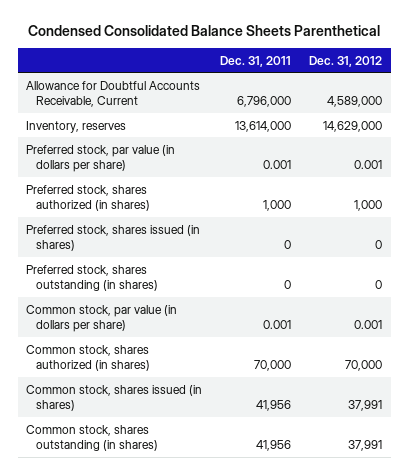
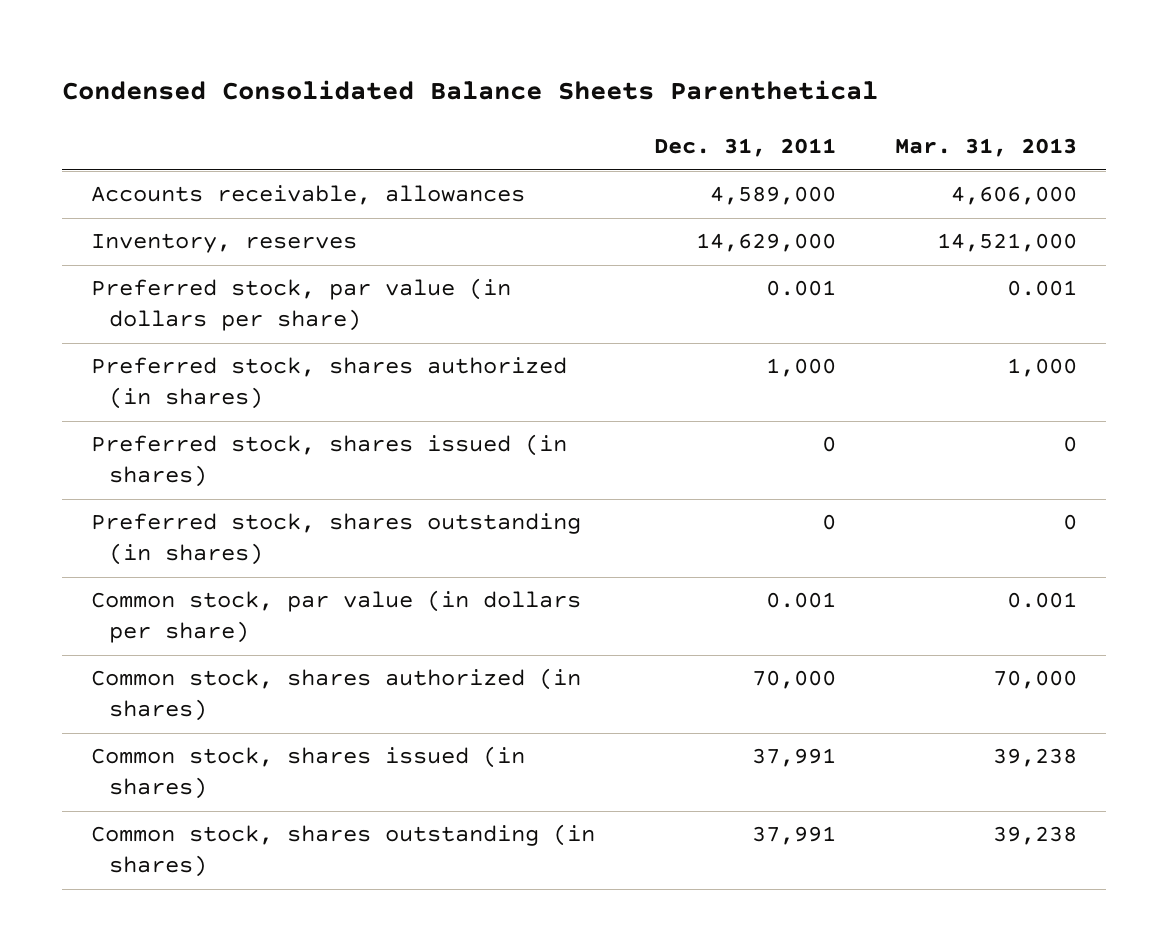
- | Dec. 31, 2011 | Dec. 31, 2012
+ | Dec. 31, 2011 | Mar. 31, 2013
- Allowance for Doubtful Accounts Receivable, Current | 6,796,000 | 4,589,000
- Inventory, reserves | 13,614,000 | 14,629,000
+ Accounts receivable, allowances | 4,589,000 | 4,606,000
+ Inventory, reserves | 14,629,000 | 14,521,000
- Common stock, shares issued (in shares) | 41,956 | 37,991
- Common stock, shares outstanding (in shares) | 41,956 | 37,991
+ Common stock, shares issued (in shares) | 37,991 | 39,238
+ Common stock, shares outstanding (in shares) | 37,991 | 39,238

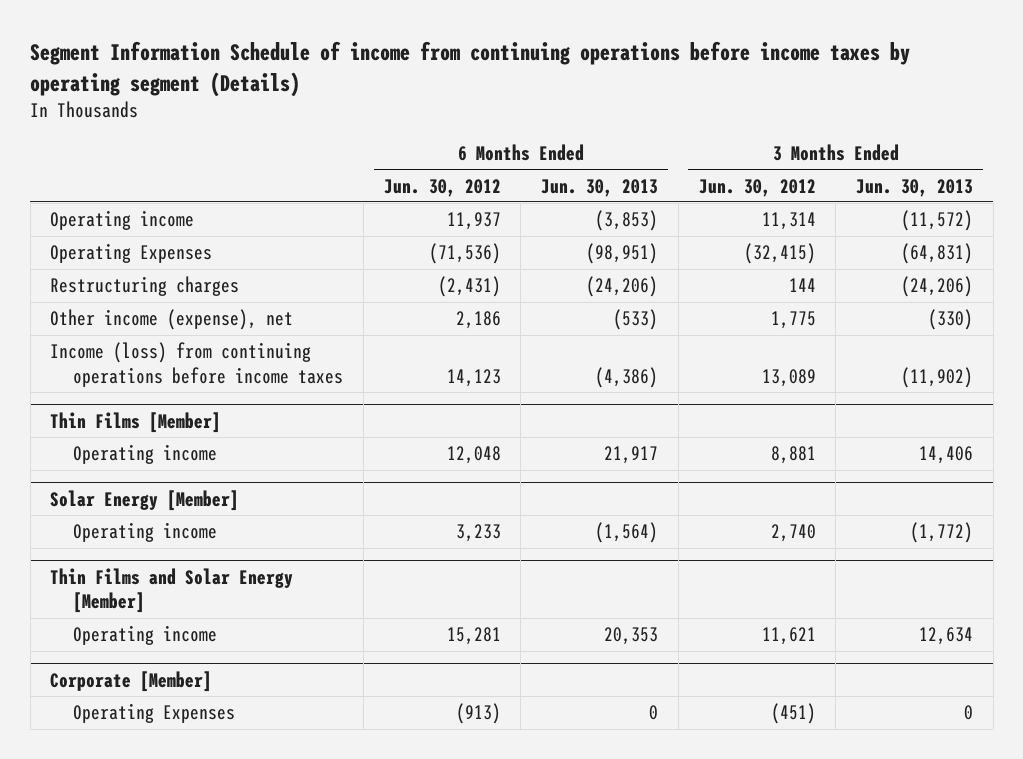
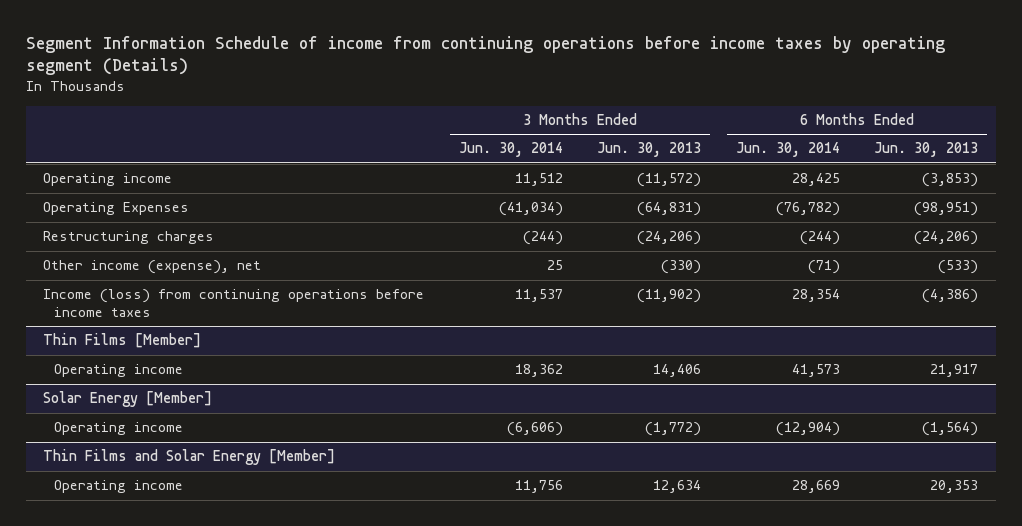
- | 6 Months Ended Jun. 30, 2012 | 6 Months Ended Jun. 30, 2013 | 3 Months Ended Jun. 30, 2012 | 3 Months Ended Jun. 30, 2013
+ | 3 Months Ended Jun. 30, 2014 | 3 Months Ended Jun. 30, 2013 | 6 Months Ended Jun. 30, 2014 | 6 Months Ended Jun. 30, 2013
- Corporate [Member]
- Operating Expenses | (913) | 0 | (451) | 0

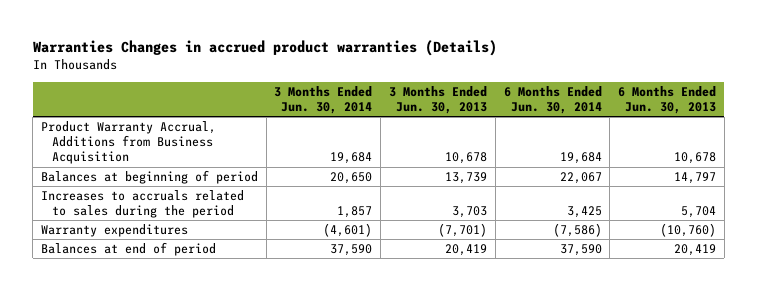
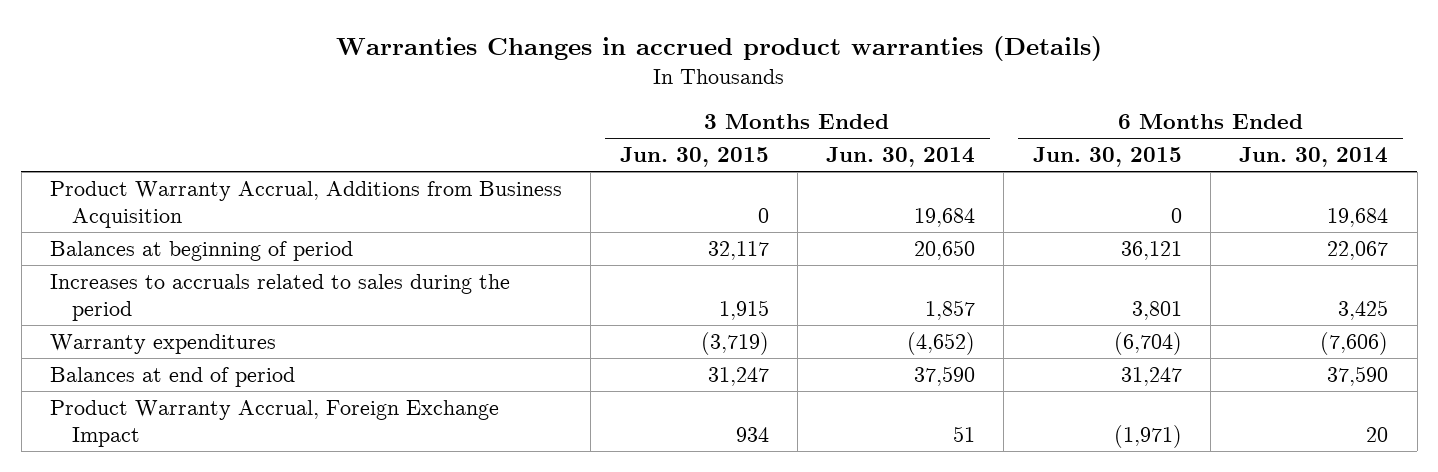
- | 3 Months Ended Jun. 30, 2014 | 3 Months Ended Jun. 30, 2013 | 6 Months Ended Jun. 30, 2014 | 6 Months Ended Jun. 30, 2013
+ | 3 Months Ended Jun. 30, 2015 | 3 Months Ended Jun. 30, 2014 | 6 Months Ended Jun. 30, 2015 | 6 Months Ended Jun. 30, 2014
- Warranty expenditures | (4,601) | (7,701) | (7,586) | (10,760)
+ Warranty expenditures | (3,719) | (4,652) | (6,704) | (7,606)
+ Product Warranty Accrual, Foreign Exchange Impact | 934 | 51 | (1,971) | 20

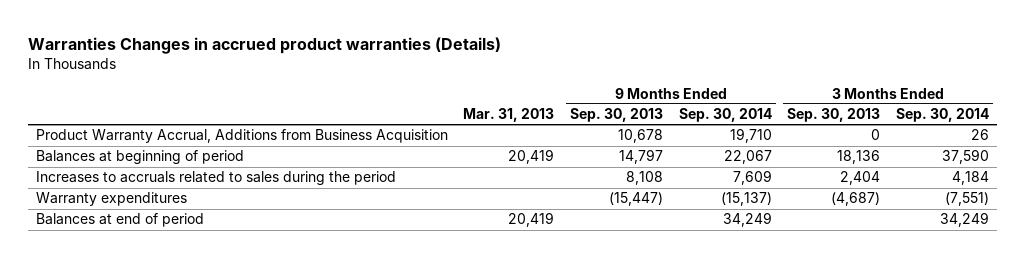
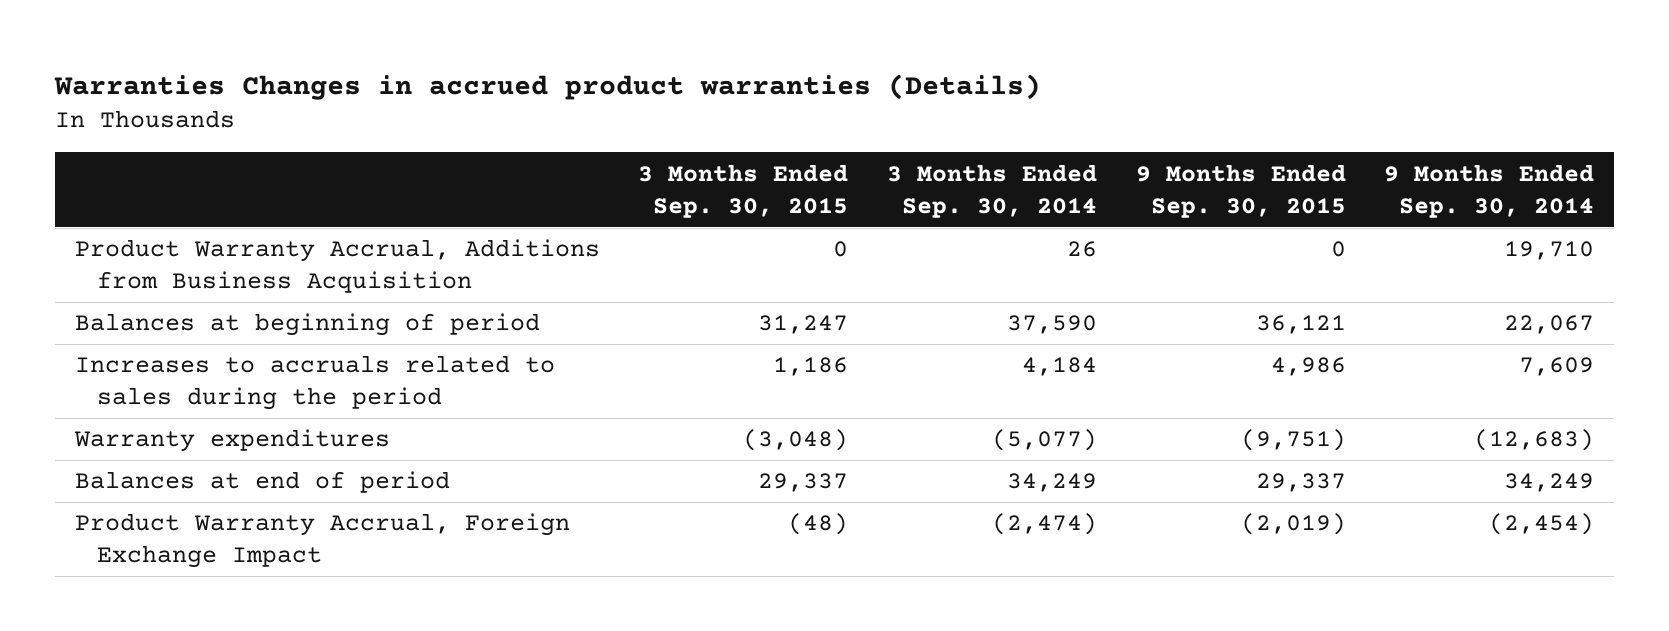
- | Mar. 31, 2013 | 9 Months Ended Sep. 30, 2013 | 9 Months Ended Sep. 30, 2014 | 3 Months Ended Sep. 30, 2013 | 3 Months Ended Sep. 30, 2014
+ | 3 Months Ended Sep. 30, 2015 | 3 Months Ended Sep. 30, 2014 | 9 Months Ended Sep. 30, 2015 | 9 Months Ended Sep. 30, 2014
- Warranty expenditures | | (15,447) | (15,137) | (4,687) | (7,551)
+ Warranty expenditures | (3,048) | (5,077) | (9,751) | (12,683)
+ Product Warranty Accrual, Foreign Exchange Impact | (48) | (2,474) | (2,019) | (2,454)

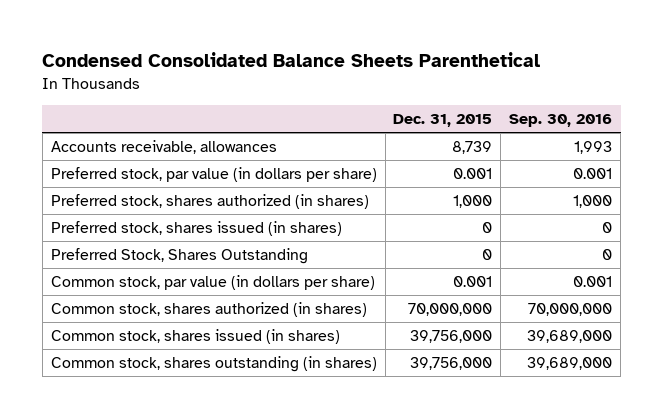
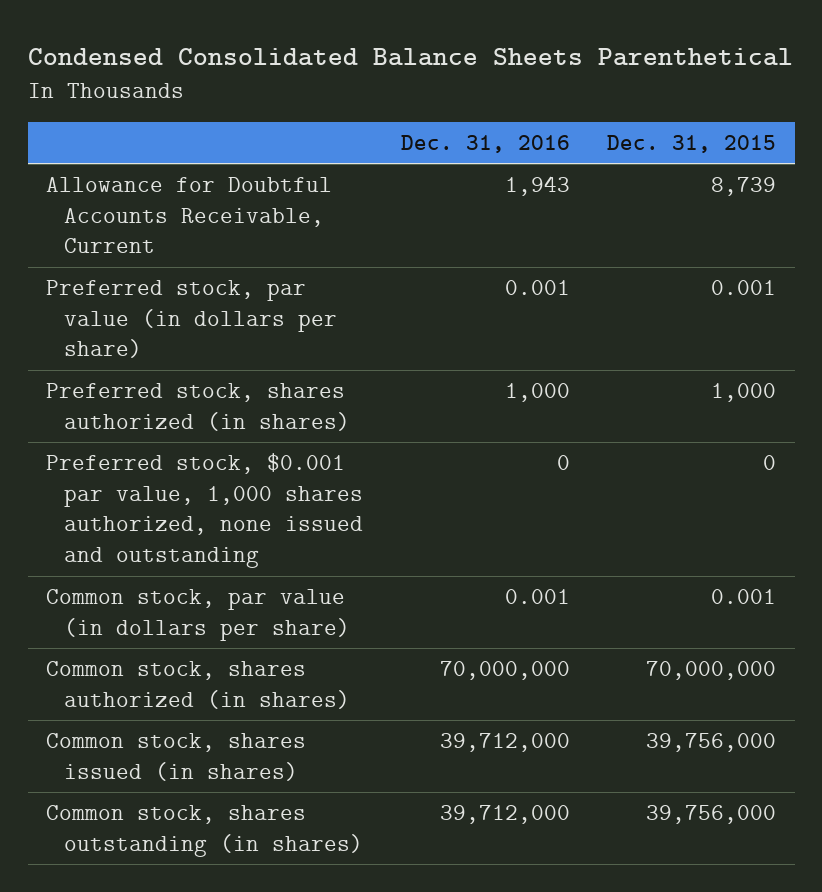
- | Dec. 31, 2015 | Sep. 30, 2016
+ | Dec. 31, 2016 | Dec. 31, 2015
- Accounts receivable, allowances | 8,739 | 1,993
+ Allowance for Doubtful Accounts Receivable, Current | 1,943 | 8,739
- Preferred stock, shares issued (in shares) | 0 | 0
- Preferred Stock, Shares Outstanding | 0 | 0
+ Preferred stock, $0.001 par value, 1,000 shares authorized, none issued and outstanding | 0 | 0

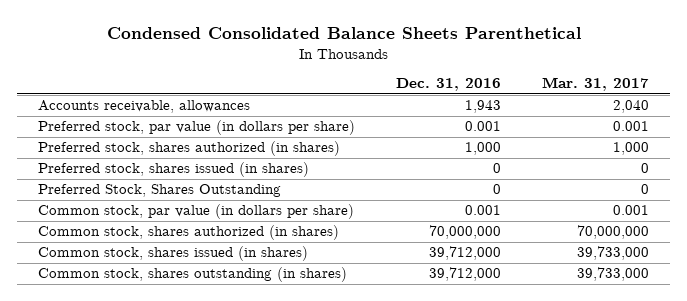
- | Dec. 31, 2016 | Dec. 31, 2015
+ | Dec. 31, 2016 | Mar. 31, 2017
- Allowance for Doubtful Accounts Receivable, Current | 1,943 | 8,739
+ Accounts receivable, allowances | 1,943 | 2,040
- Preferred stock, $0.001 par value, 1,000 shares authorized, none issued and outstanding | 0 | 0
+ Preferred stock, shares issued (in shares) | 0 | 0
+ Preferred Stock, Shares Outstanding | 0 | 0

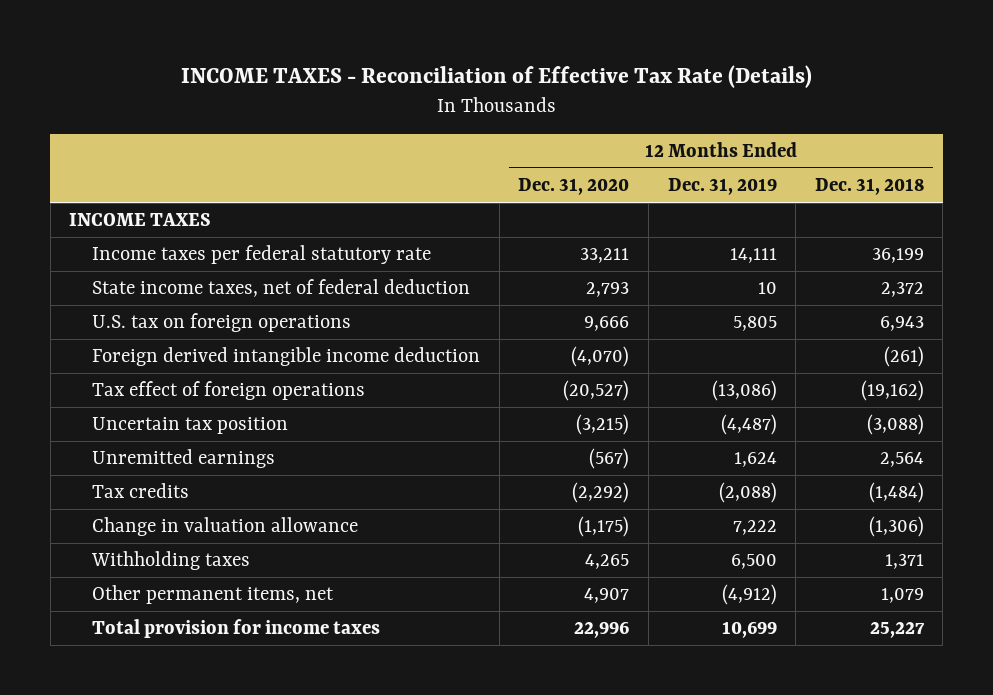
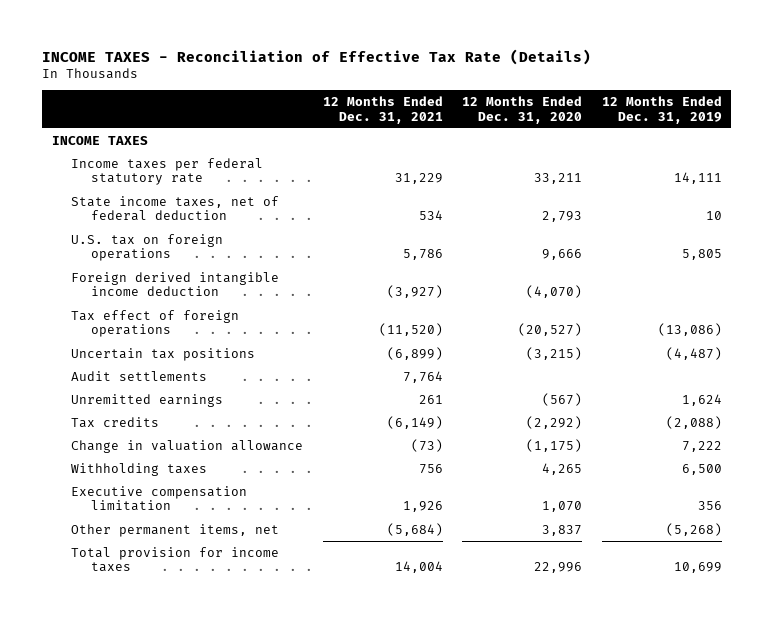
- | 12 Months Ended Dec. 31, 2020 | 12 Months Ended Dec. 31, 2019 | 12 Months Ended Dec. 31, 2018
+ | 12 Months Ended Dec. 31, 2021 | 12 Months Ended Dec. 31, 2020 | 12 Months Ended Dec. 31, 2019
- Uncertain tax position | (3,215) | (4,487) | (3,088)
+ Uncertain tax positions | (6,899) | (3,215) | (4,487)
+ Audit settlements | 7,764 | |
- Other permanent items, net | 4,907 | (4,912) | 1,079
+ Executive compensation limitation | 1,926 | 1,070 | 356
+ Other permanent items, net | (5,684) | 3,837 | (5,268)

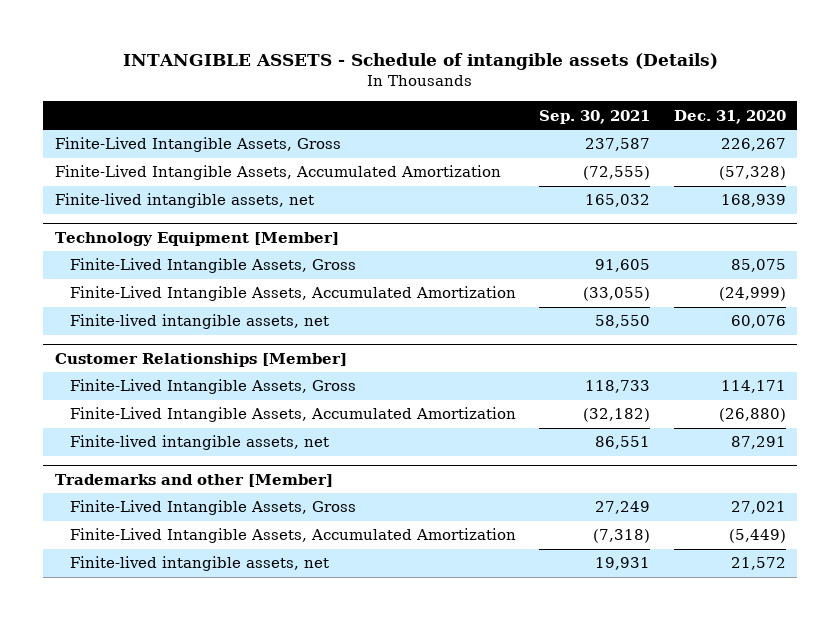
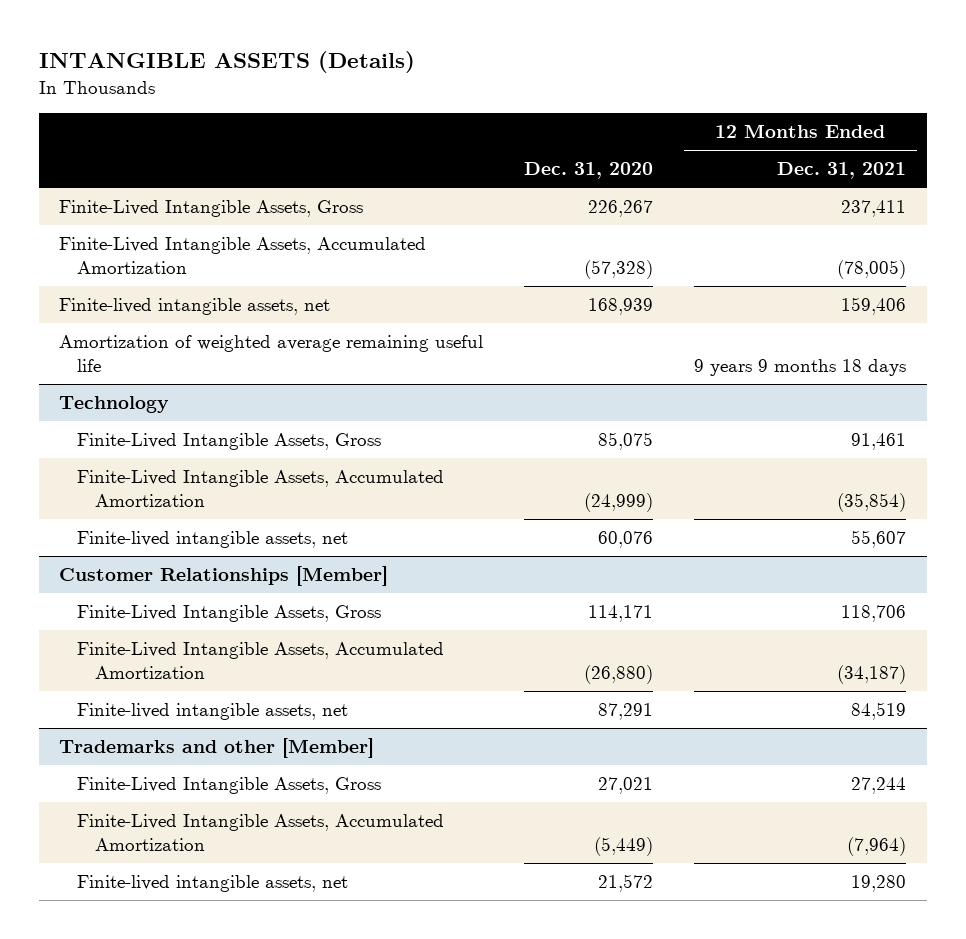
- INTANGIBLE ASSETS - Schedule of intangible assets (Details)
+ INTANGIBLE ASSETS (Details)
- | Sep. 30, 2021 | Dec. 31, 2020
+ | Dec. 31, 2020 | 12 Months Ended Dec. 31, 2021
- Technology Equipment [Member]
+ Amortization of weighted average remaining useful life | | 9 years 9 months 18 days
+ Technology

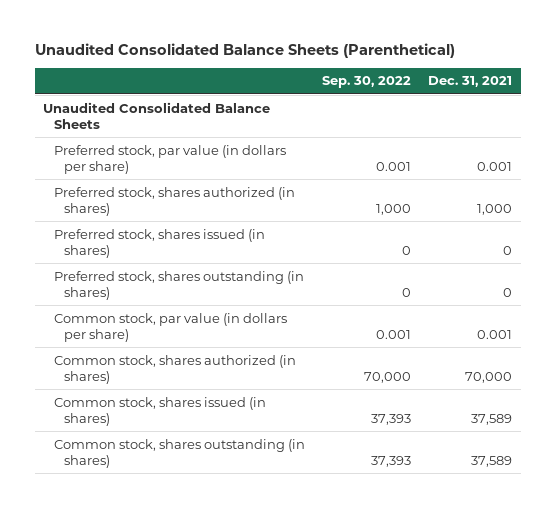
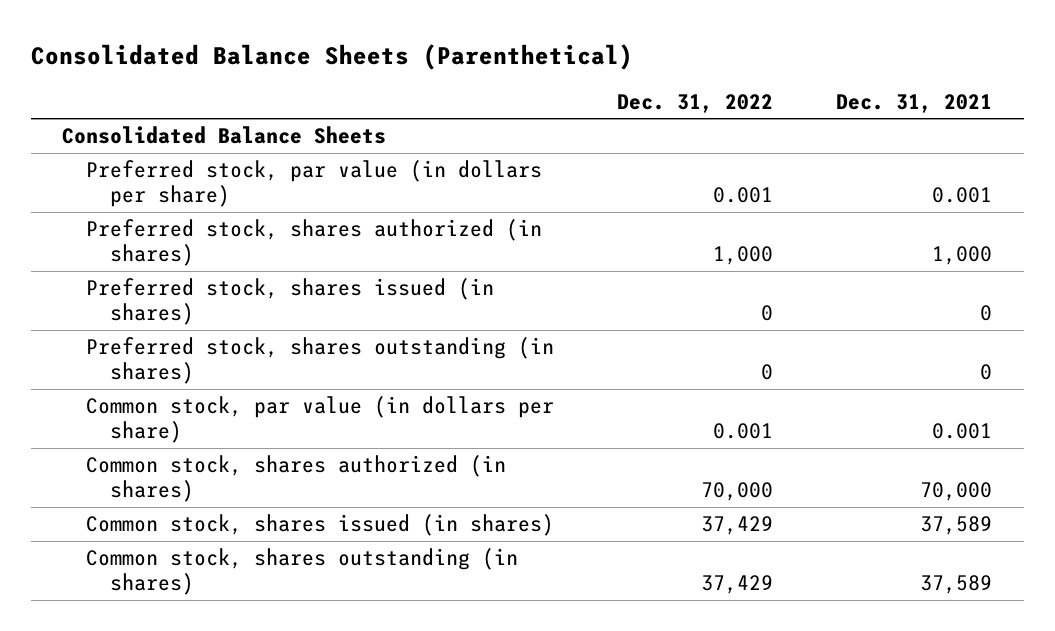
- Unaudited Consolidated Balance Sheets (Parenthetical)
+ Consolidated Balance Sheets (Parenthetical)
- | Sep. 30, 2022 | Dec. 31, 2021
+ | Dec. 31, 2022 | Dec. 31, 2021
- Unaudited Consolidated Balance Sheets
+ Consolidated Balance Sheets

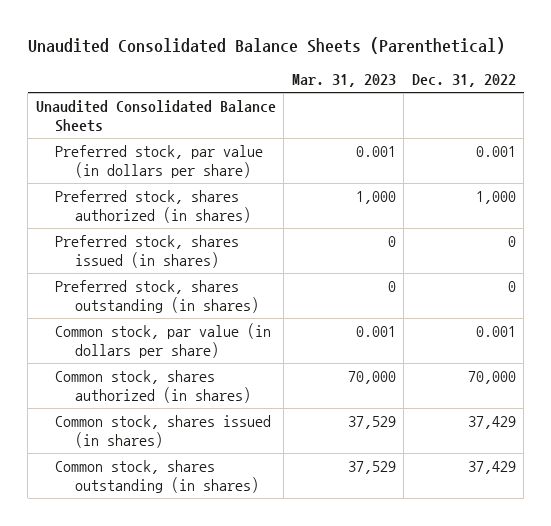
- Consolidated Balance Sheets (Parenthetical)
+ Unaudited Consolidated Balance Sheets (Parenthetical)
- | Dec. 31, 2022 | Dec. 31, 2021
+ | Mar. 31, 2023 | Dec. 31, 2022
- Consolidated Balance Sheets
+ Unaudited Consolidated Balance Sheets

